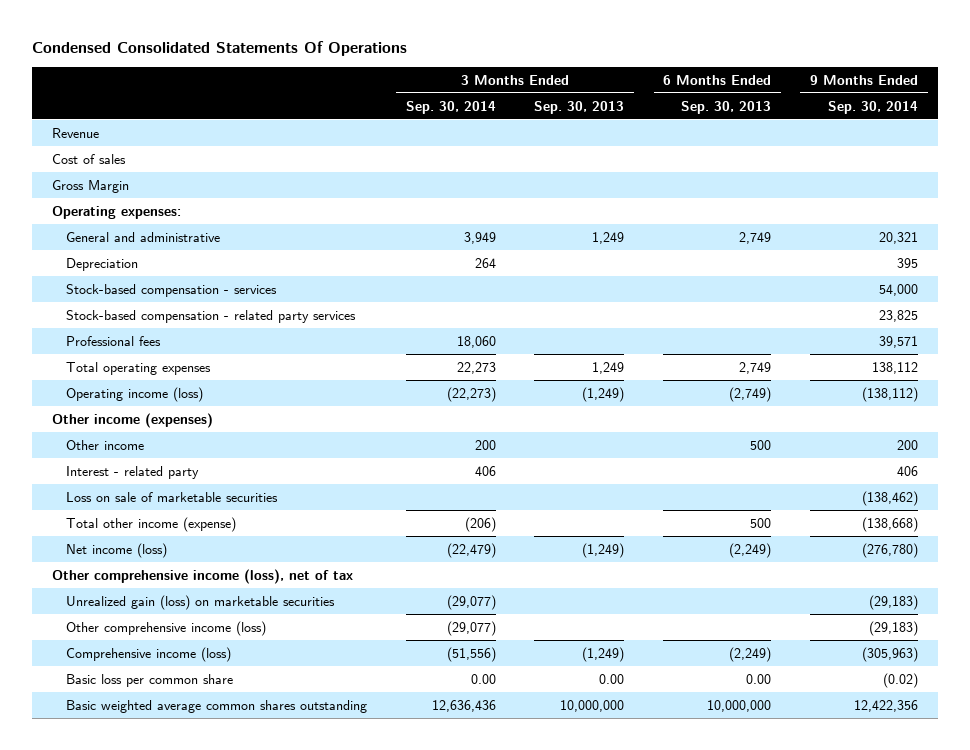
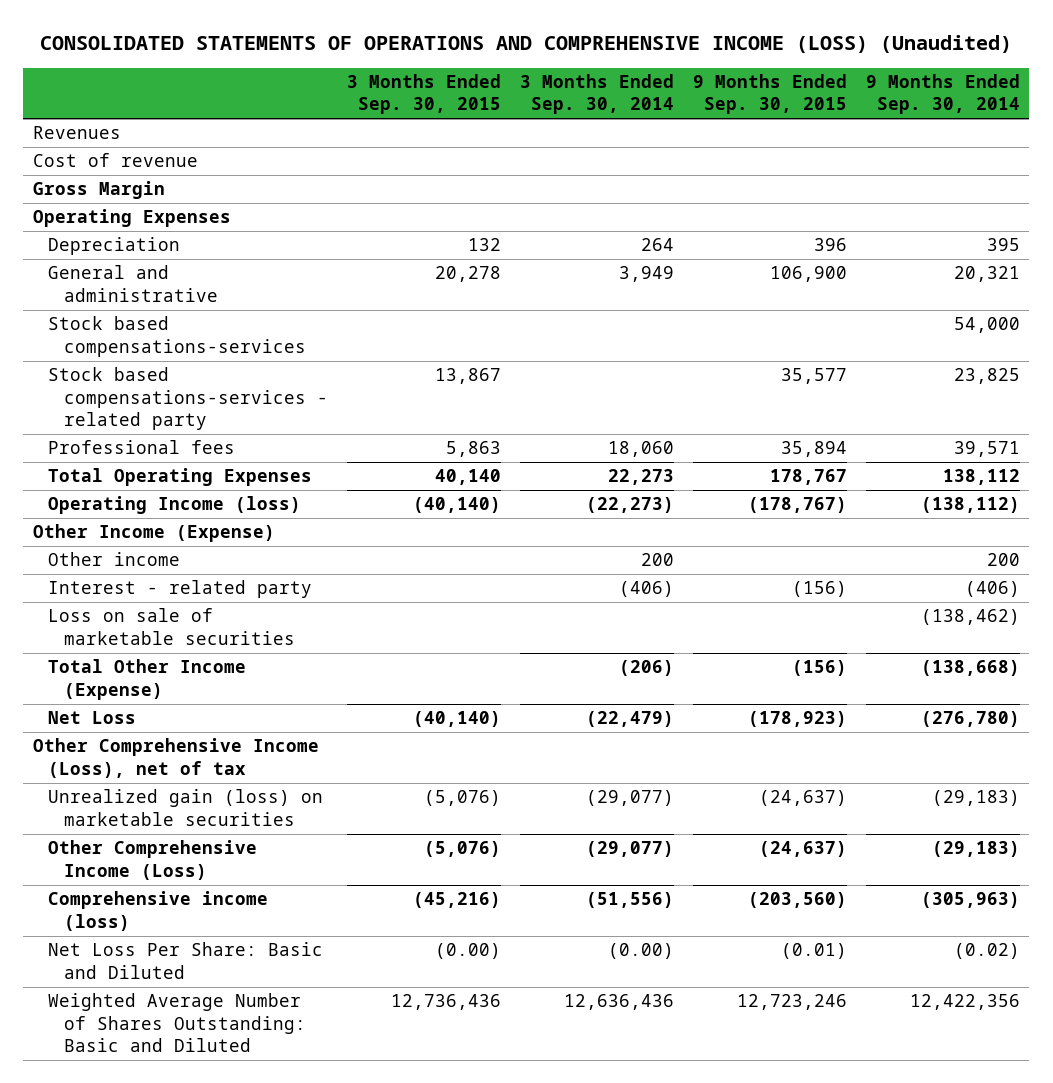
- Condensed Consolidated Statements Of Operations
+ CONSOLIDATED STATEMENTS OF OPERATIONS AND COMPREHENSIVE INCOME (LOSS) (Unaudited)
- | 3 Months Ended Sep. 30, 2014 | 3 Months Ended Sep. 30, 2013 | 6 Months Ended Sep. 30, 2013 | 9 Months Ended Sep. 30, 2014
+ | 3 Months Ended Sep. 30, 2015 | 3 Months Ended Sep. 30, 2014 | 9 Months Ended Sep. 30, 2015 | 9 Months Ended Sep. 30, 2014
- Revenue
- Cost of sales
+ Revenues
+ Cost of revenue
- Operating expenses:
+ Operating Expenses
- Stock-based compensation - services | | | | 54,000
- Stock-based compensation - related party services | | | | 23,825
moved down: General and administrative | 20,278 | 3,949 | 106,900 | 20,321
+ Stock based compensations-services | | | | 54,000
+ Stock based compensations-services - related party | 13,867 | | 35,577 | 23,825
- Total operating expenses | 22,273 | 1,249 | 2,749 | 138,112
- Operating income (loss) | (22,273) | (1,249) | (2,749) | (138,112)
- Other income (expenses)
+ Total Operating Expenses | 40,140 | 22,273 | 178,767 | 138,112
+ Operating Income (loss) | (40,140) | (22,273) | (178,767) | (138,112)
+ Other Income (Expense)
- Interest - related party | 406 | | | 406
+ Interest - related party | | (406) | (156) | (406)
- Total other income (expense) | (206) | | 500 | (138,668)
- Net income (loss) | (22,479) | (1,249) | (2,249) | (276,780)
- Other comprehensive income (loss), net of tax
+ Total Other Income (Expense) | | (206) | (156) | (138,668)
+ Net Loss | (40,140) | (22,479) | (178,923) | (276,780)
+ Other Comprehensive Income (Loss), net of tax
- Other comprehensive income (loss) | (29,077) | | | (29,183)
+ Other Comprehensive Income (Loss) | (5,076) | (29,077) | (24,637) | (29,183)
- Basic loss per common share | 0.00 | 0.00 | 0.00 | (0.02)
- Basic weighted average common shares outstanding | 12,636,436 | 10,000,000 | 10,000,000 | 12,422,356
+ Net Loss Per Share: Basic and Diluted | (0.00) | (0.00) | (0.01) | (0.02)
+ Weighted Average Number of Shares Outstanding: Basic and Diluted | 12,736,436 | 12,636,436 | 12,723,246 | 12,422,356

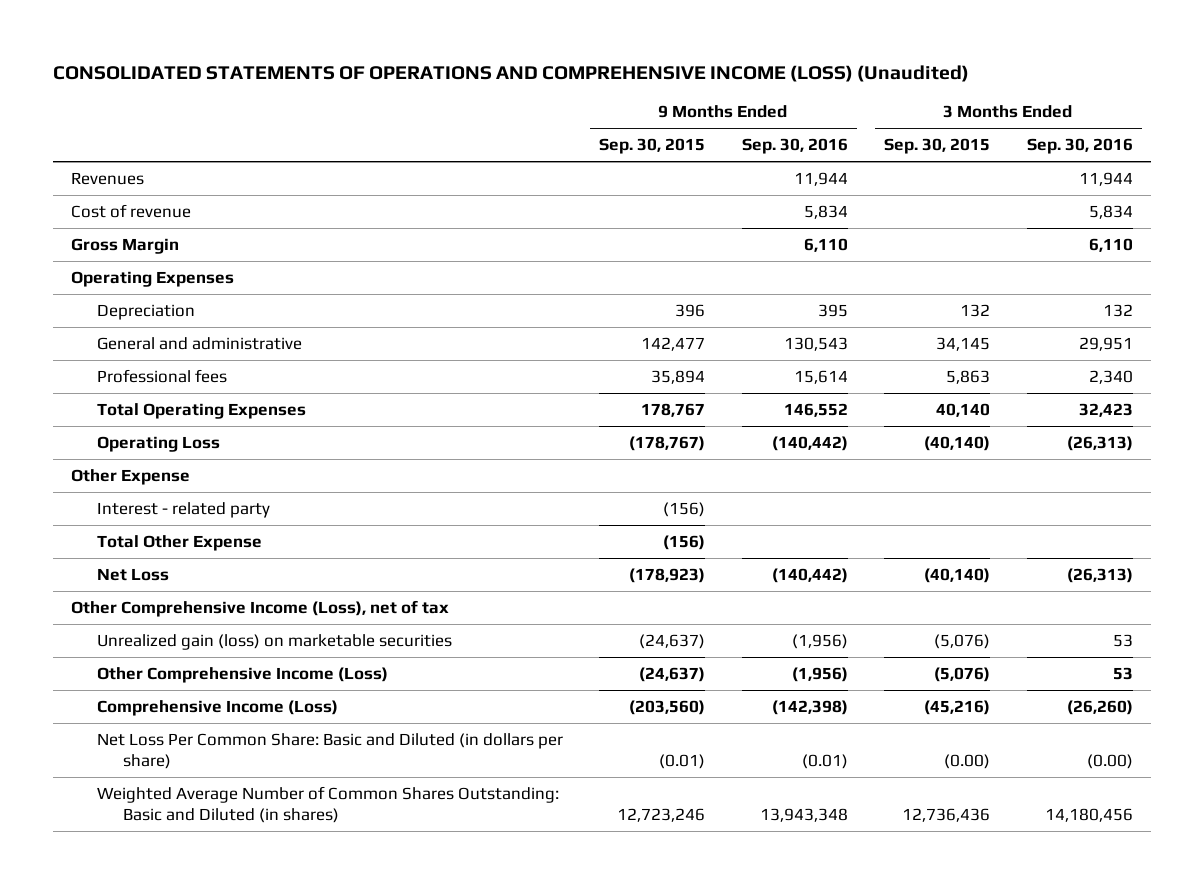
- | 3 Months Ended Sep. 30, 2015 | 3 Months Ended Sep. 30, 2014 | 9 Months Ended Sep. 30, 2015 | 9 Months Ended Sep. 30, 2014
+ | 9 Months Ended Sep. 30, 2015 | 9 Months Ended Sep. 30, 2016 | 3 Months Ended Sep. 30, 2015 | 3 Months Ended Sep. 30, 2016
- General and administrative | 20,278 | 3,949 | 106,900 | 20,321
- Stock based compensations-services | | | | 54,000
- Stock based compensations-services - related party | 13,867 | | 35,577 | 23,825
+ General and administrative | 142,477 | 130,543 | 34,145 | 29,951
- Operating Income (loss) | (40,140) | (22,273) | (178,767) | (138,112)
- Other Income (Expense)
- Other income | | 200 | | 200
+ Operating Loss | (178,767) | (140,442) | (40,140) | (26,313)
+ Other Expense
- Loss on sale of marketable securities | | | | (138,462)
- Total Other Income (Expense) | | (206) | (156) | (138,668)
+ Total Other Expense | (156) | | |
- Comprehensive income (loss) | (45,216) | (51,556) | (203,560) | (305,963)
- Net Loss Per Share: Basic and Diluted | (0.00) | (0.00) | (0.01) | (0.02)
- Weighted Average Number of Shares Outstanding: Basic and Diluted | 12,736,436 | 12,636,436 | 12,723,246 | 12,422,356
+ Comprehensive Income (Loss) | (203,560) | (142,398) | (45,216) | (26,260)
+ Net Loss Per Common Share: Basic and Diluted (in dollars per share) | (0.01) | (0.01) | (0.00) | (0.00)
+ Weighted Average Number of Common Shares Outstanding: Basic and Diluted (in shares) | 12,723,246 | 13,943,348 | 12,736,436 | 14,180,456

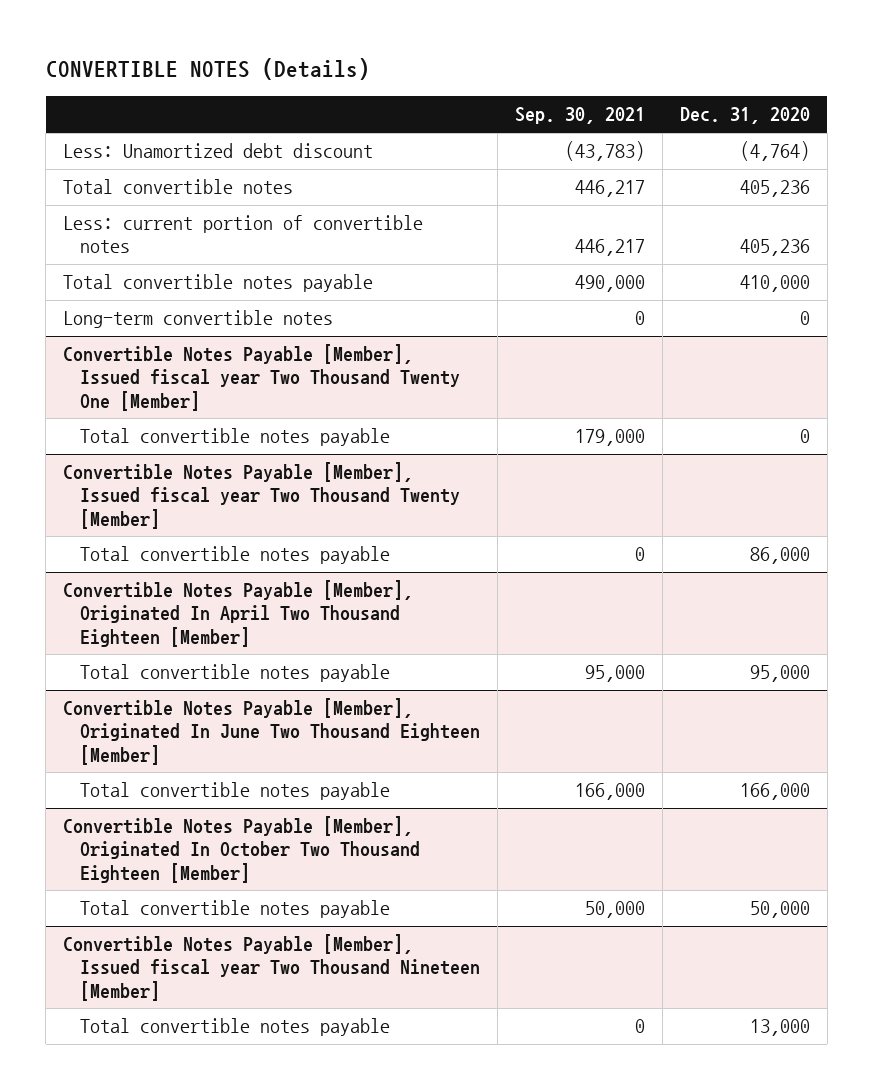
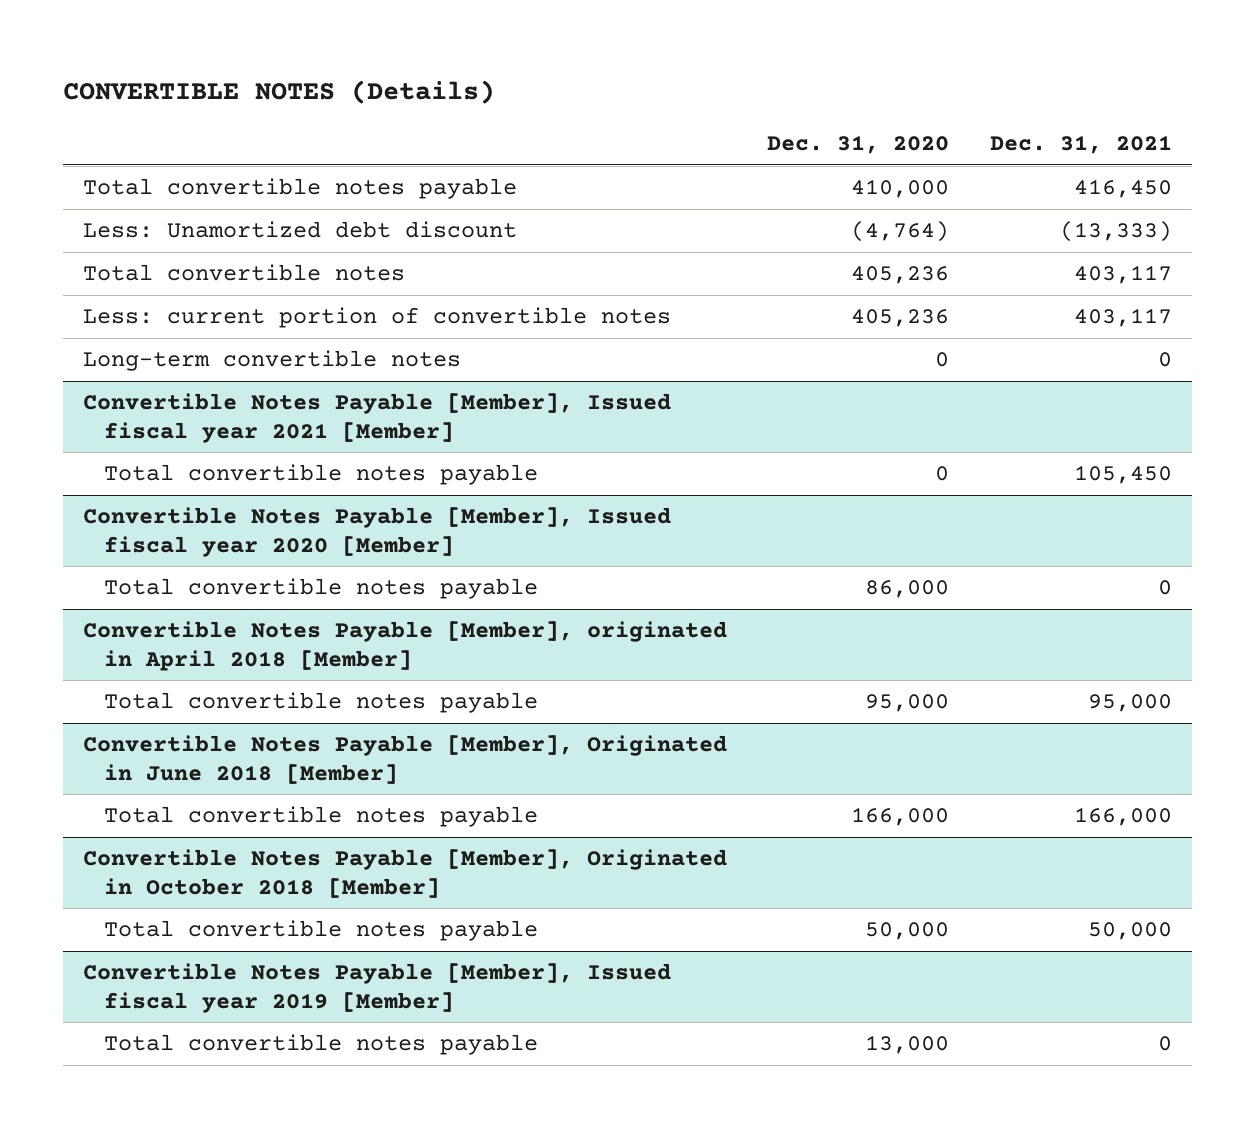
- | Sep. 30, 2021 | Dec. 31, 2020
+ | Dec. 31, 2020 | Dec. 31, 2021
moved up: Total convertible notes payable | 410,000 | 416,450
- Convertible Notes Payable [Member], Issued fiscal year Two Thousand Twenty One [Member]
+ Convertible Notes Payable [Member], Issued fiscal year 2021 [Member]
- Convertible Notes Payable [Member], Issued fiscal year Two Thousand Twenty [Member]
+ Convertible Notes Payable [Member], Issued fiscal year 2020 [Member]
- Convertible Notes Payable [Member], Originated In April Two Thousand Eighteen [Member]
+ Convertible Notes Payable [Member], originated in April 2018 [Member]
- Convertible Notes Payable [Member], Originated In June Two Thousand Eighteen [Member]
+ Convertible Notes Payable [Member], Originated in June 2018 [Member]
- Convertible Notes Payable [Member], Originated In October Two Thousand Eighteen [Member]
+ Convertible Notes Payable [Member], Originated in October 2018 [Member]
- Convertible Notes Payable [Member], Issued fiscal year Two Thousand Nineteen [Member]
+ Convertible Notes Payable [Member], Issued fiscal year 2019 [Member]

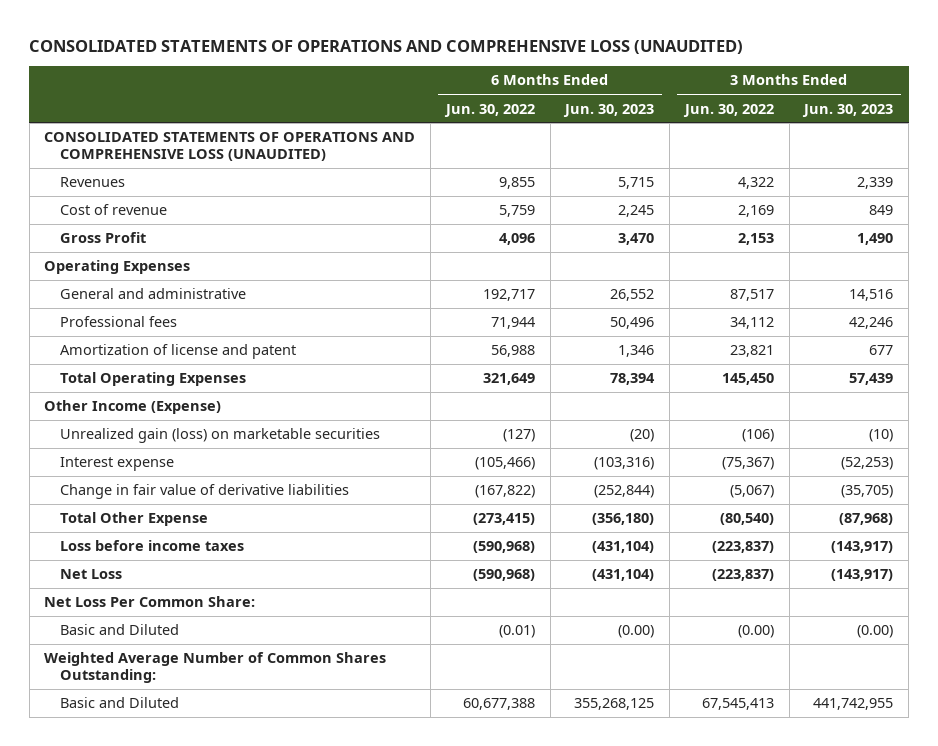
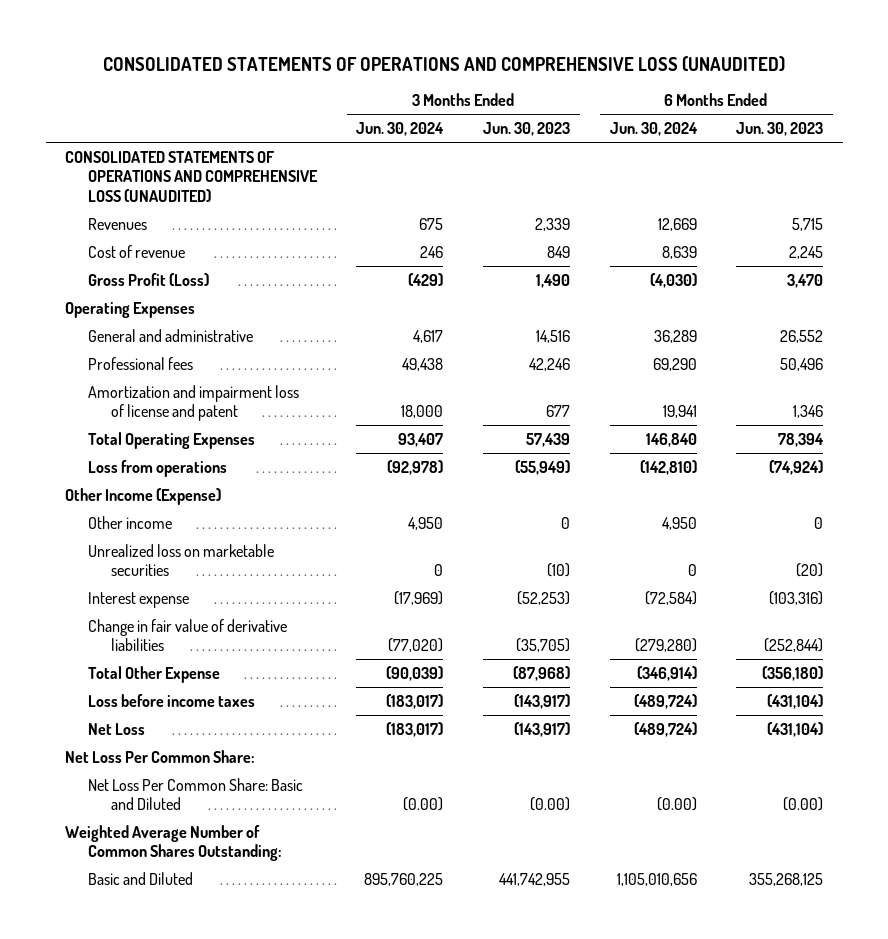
- | 6 Months Ended Jun. 30, 2022 | 6 Months Ended Jun. 30, 2023 | 3 Months Ended Jun. 30, 2022 | 3 Months Ended Jun. 30, 2023
+ | 3 Months Ended Jun. 30, 2024 | 3 Months Ended Jun. 30, 2023 | 6 Months Ended Jun. 30, 2024 | 6 Months Ended Jun. 30, 2023
- Gross Profit | 4,096 | 3,470 | 2,153 | 1,490
+ Gross Profit (Loss) | (429) | 1,490 | (4,030) | 3,470
- Amortization of license and patent | 56,988 | 1,346 | 23,821 | 677
+ Amortization and impairment loss of license and patent | 18,000 | 677 | 19,941 | 1,346
+ Loss from operations | (92,978) | (55,949) | (142,810) | (74,924)
- Unrealized gain (loss) on marketable securities | (127) | (20) | (106) | (10)
+ Other income | 4,950 | 0 | 4,950 | 0
+ Unrealized loss on marketable securities | 0 | (10) | 0 | (20)
- Basic and Diluted | (0.01) | (0.00) | (0.00) | (0.00)
+ Net Loss Per Common Share: Basic and Diluted | (0.00) | (0.00) | (0.00) | (0.00)

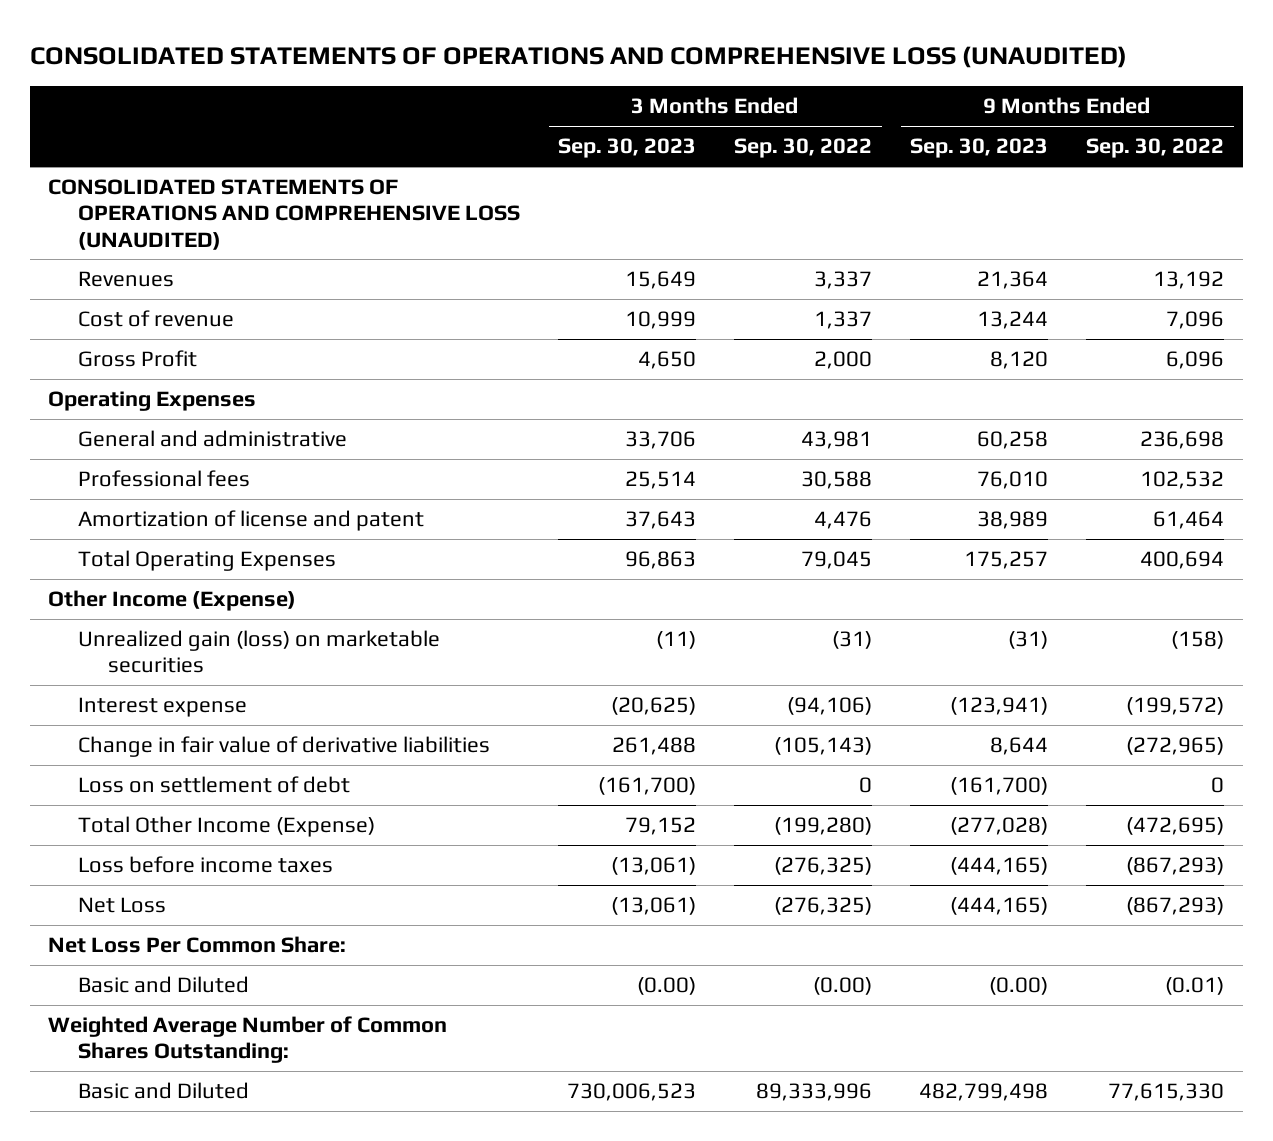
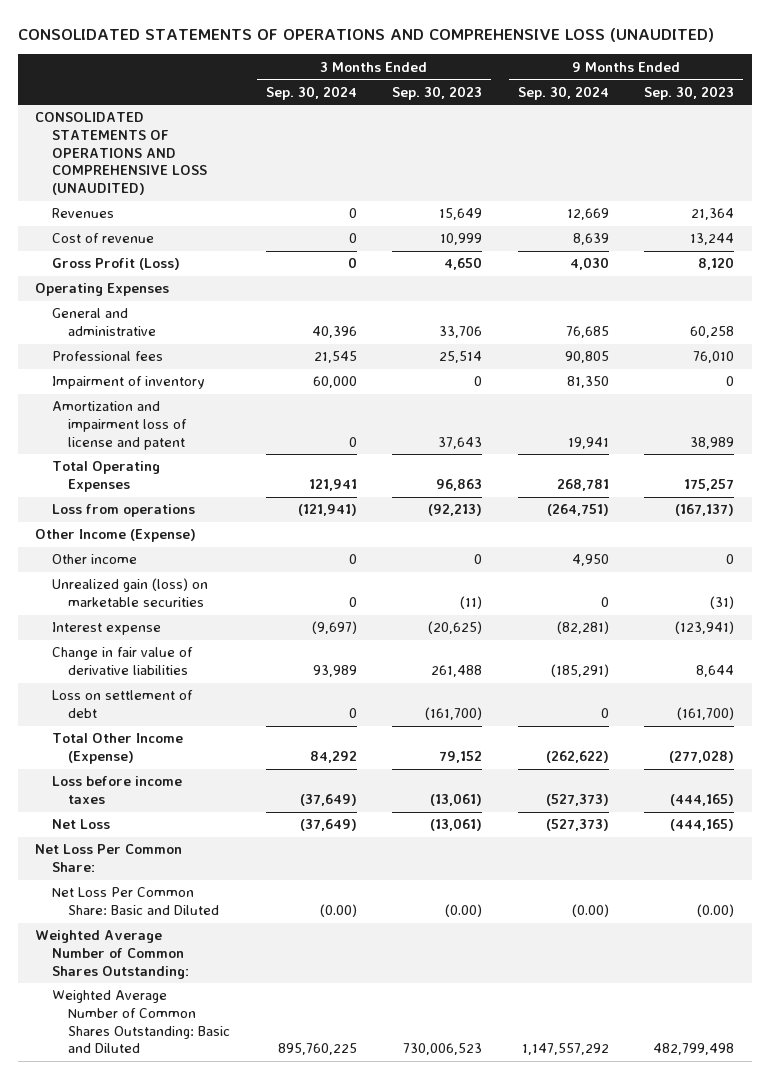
- | 3 Months Ended Sep. 30, 2023 | 3 Months Ended Sep. 30, 2022 | 9 Months Ended Sep. 30, 2023 | 9 Months Ended Sep. 30, 2022
+ | 3 Months Ended Sep. 30, 2024 | 3 Months Ended Sep. 30, 2023 | 9 Months Ended Sep. 30, 2024 | 9 Months Ended Sep. 30, 2023
- Gross Profit | 4,650 | 2,000 | 8,120 | 6,096
+ Gross Profit (Loss) | 0 | 4,650 | 4,030 | 8,120
- Amortization of license and patent | 37,643 | 4,476 | 38,989 | 61,464
+ Impairment of inventory | 60,000 | 0 | 81,350 | 0
+ Amortization and impairment loss of license and patent | 0 | 37,643 | 19,941 | 38,989
+ Loss from operations | (121,941) | (92,213) | (264,751) | (167,137)
+ Other income | 0 | 0 | 4,950 | 0
- Basic and Diluted | (0.00) | (0.00) | (0.00) | (0.01)
+ Net Loss Per Common Share: Basic and Diluted | (0.00) | (0.00) | (0.00) | (0.00)
- Basic and Diluted | 730,006,523 | 89,333,996 | 482,799,498 | 77,615,330
+ Weighted Average Number of Common Shares Outstanding: Basic and Diluted | 895,760,225 | 730,006,523 | 1,147,557,292 | 482,799,498

